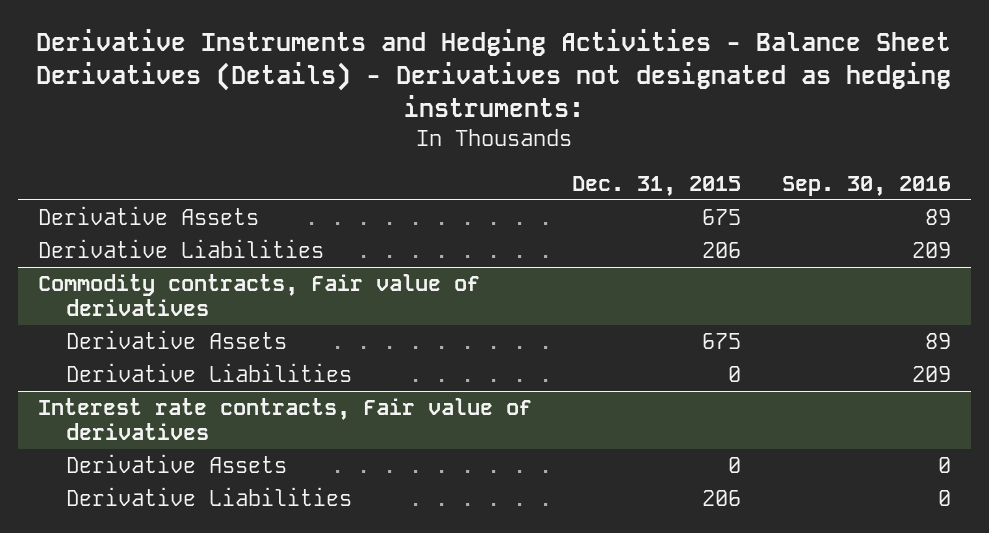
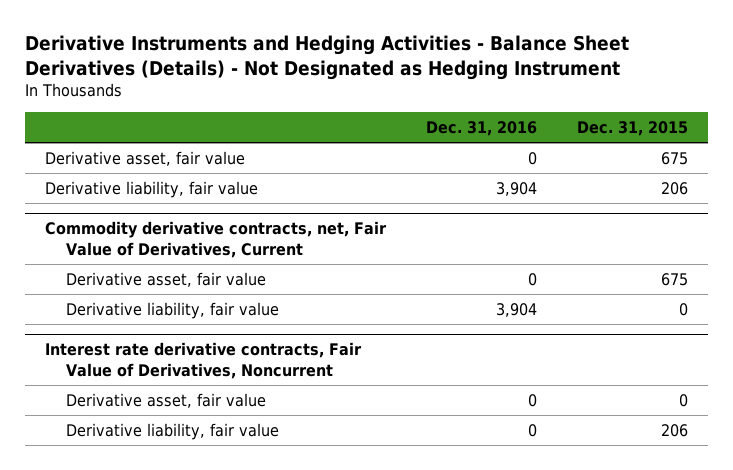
- Derivative Instruments and Hedging Activities - Balance Sheet Derivatives (Details) - Derivatives not designated as hedging instruments:
+ Derivative Instruments and Hedging Activities - Balance Sheet Derivatives (Details) - Not Designated as Hedging Instrument
- | Dec. 31, 2015 | Sep. 30, 2016
+ | Dec. 31, 2016 | Dec. 31, 2015
- Derivative Assets | 675 | 89
- Derivative Liabilities | 206 | 209
- Commodity contracts, Fair value of derivatives
- Derivative Assets | 675 | 89
- Derivative Liabilities | 0 | 209
- Interest rate contracts, Fair value of derivatives
- Derivative Assets | 0 | 0
- Derivative Liabilities | 206 | 0
+ Derivative asset, fair value | 0 | 675
+ Derivative liability, fair value | 3,904 | 206
+ Commodity derivative contracts, net, Fair Value of Derivatives, Current
+ Derivative asset, fair value | 0 | 675
+ Derivative liability, fair value | 3,904 | 0
+ Interest rate derivative contracts, Fair Value of Derivatives, Noncurrent
+ Derivative asset, fair value | 0 | 0
+ Derivative liability, fair value | 0 | 206

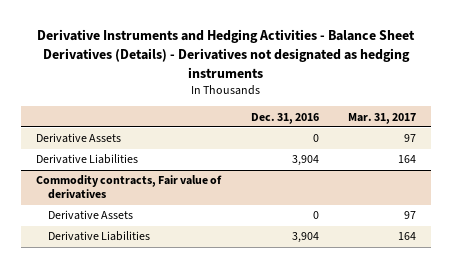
- Derivative Instruments and Hedging Activities - Balance Sheet Derivatives (Details) - Not Designated as Hedging Instrument
+ Derivative Instruments and Hedging Activities - Balance Sheet Derivatives (Details) - Derivatives not designated as hedging instruments
- | Dec. 31, 2016 | Dec. 31, 2015
+ | Dec. 31, 2016 | Mar. 31, 2017
- Derivative asset, fair value | 0 | 675
- Derivative liability, fair value | 3,904 | 206
- Commodity derivative contracts, net, Fair Value of Derivatives, Current
- Derivative asset, fair value | 0 | 675
- Derivative liability, fair value | 3,904 | 0
- Interest rate derivative contracts, Fair Value of Derivatives, Noncurrent
- Derivative asset, fair value | 0 | 0
- Derivative liability, fair value | 0 | 206
+ Derivative Assets | 0 | 97
+ Derivative Liabilities | 3,904 | 164
+ Commodity contracts, Fair value of derivatives
+ Derivative Assets | 0 | 97
+ Derivative Liabilities | 3,904 | 164

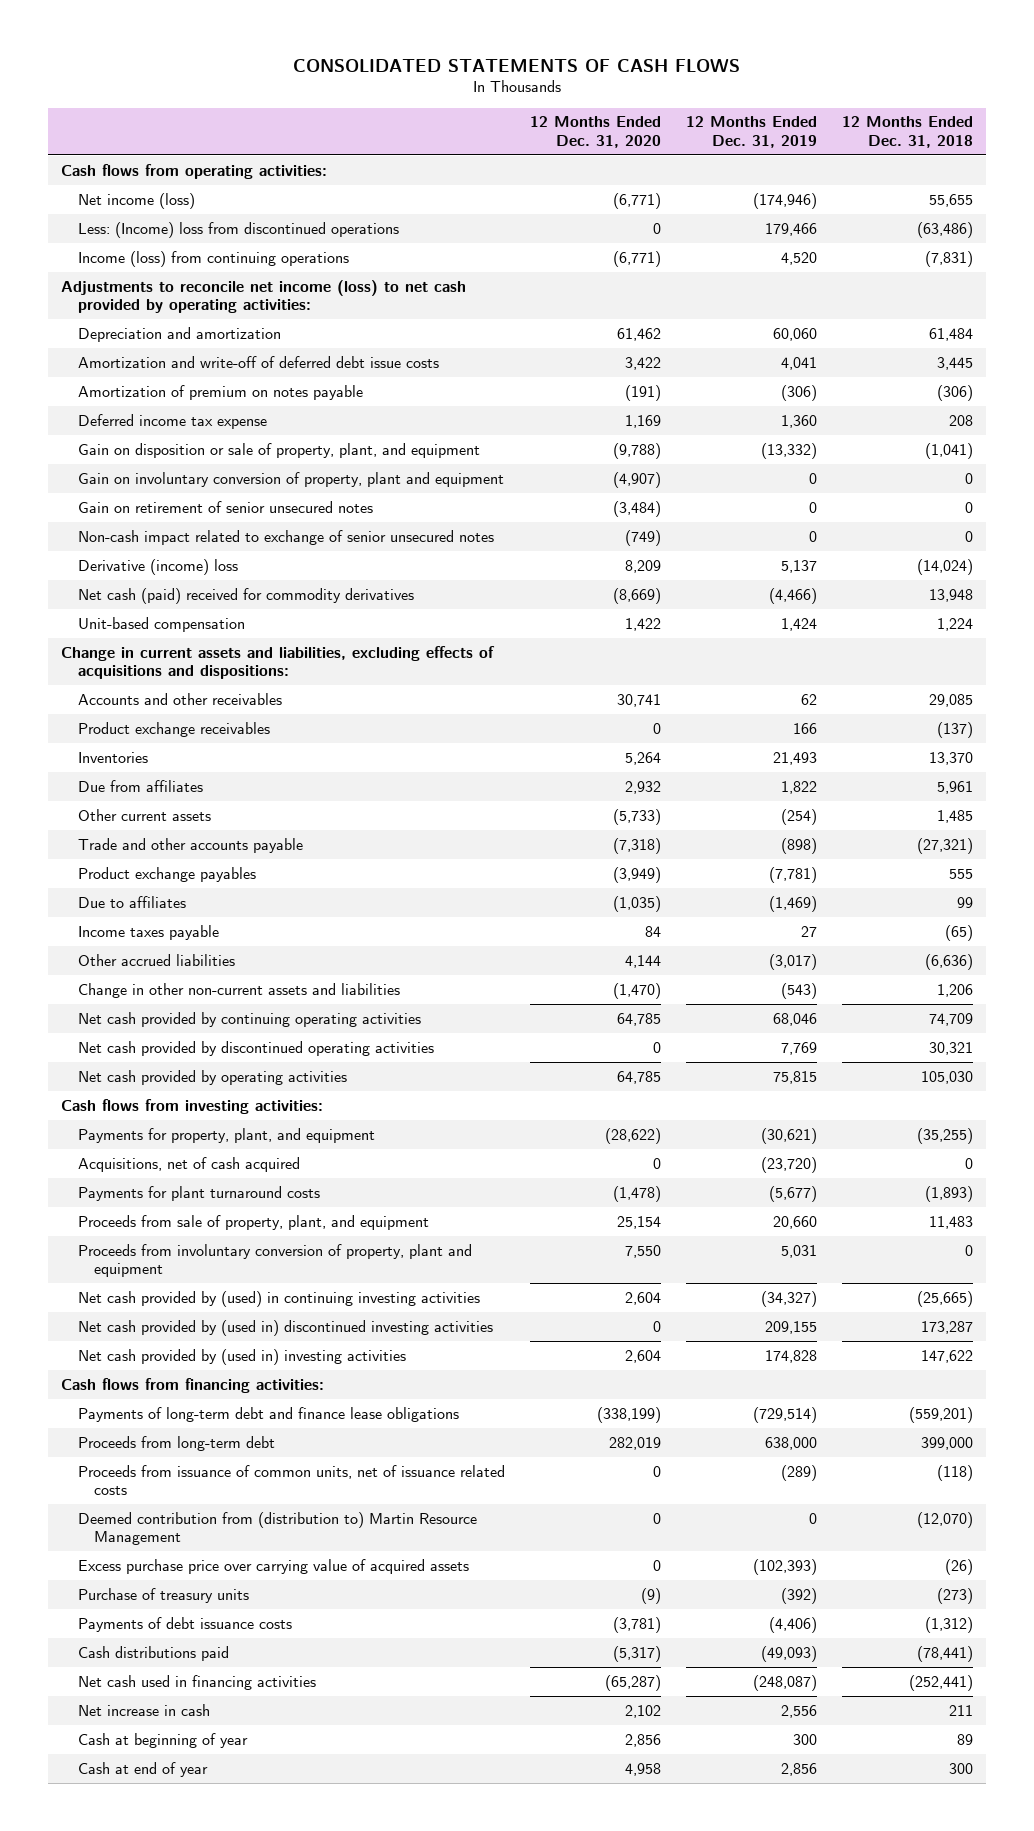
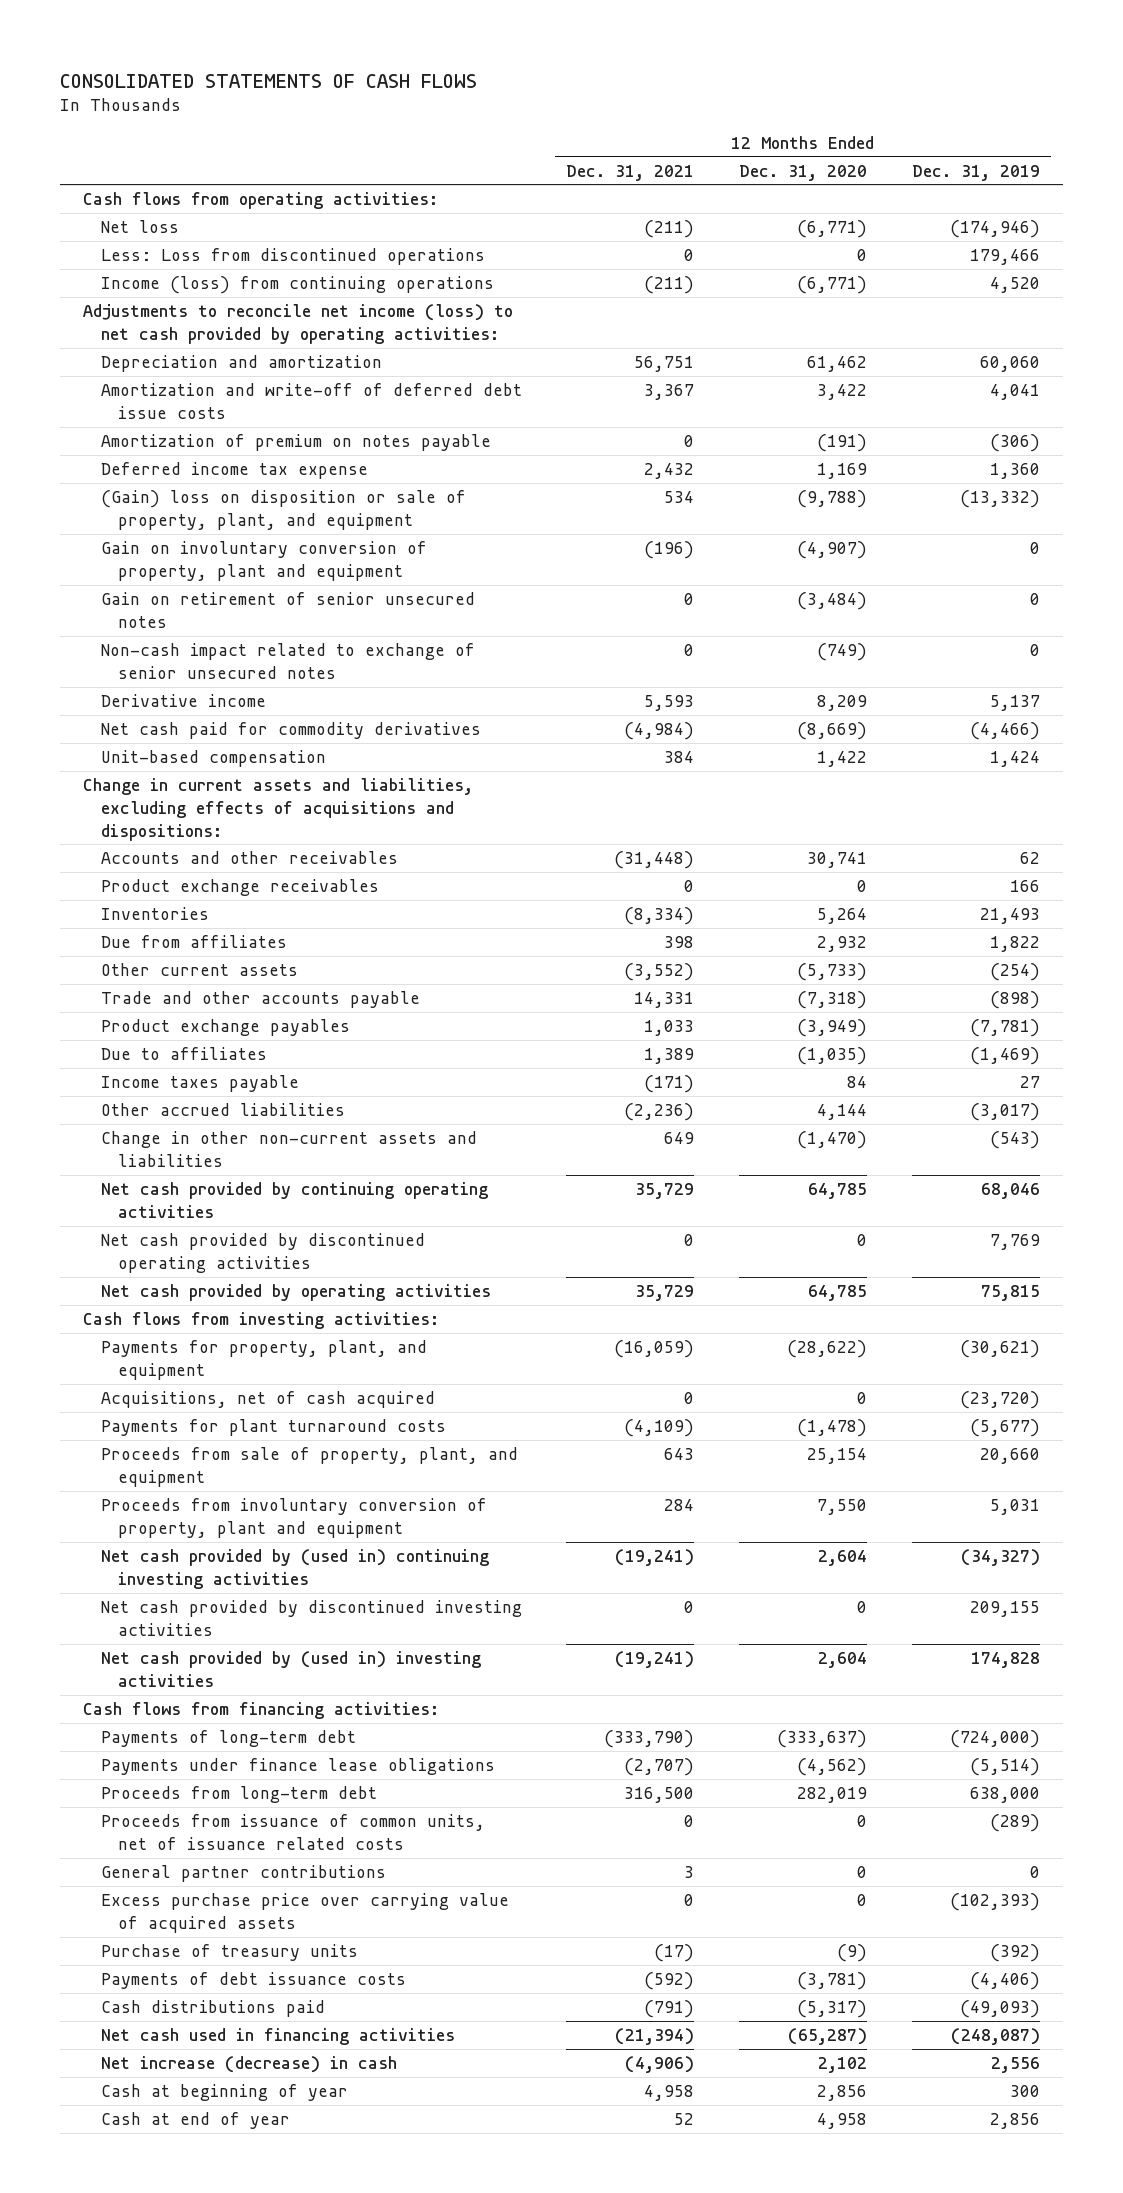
- | 12 Months Ended Dec. 31, 2020 | 12 Months Ended Dec. 31, 2019 | 12 Months Ended Dec. 31, 2018
+ | 12 Months Ended Dec. 31, 2021 | 12 Months Ended Dec. 31, 2020 | 12 Months Ended Dec. 31, 2019
- Net income (loss) | (6,771) | (174,946) | 55,655
- Less: (Income) loss from discontinued operations | 0 | 179,466 | (63,486)
+ Net loss | (211) | (6,771) | (174,946)
+ Less: Loss from discontinued operations | 0 | 0 | 179,466
- Gain on disposition or sale of property, plant, and equipment | (9,788) | (13,332) | (1,041)
+ (Gain) loss on disposition or sale of property, plant, and equipment | 534 | (9,788) | (13,332)
- Derivative (income) loss | 8,209 | 5,137 | (14,024)
- Net cash (paid) received for commodity derivatives | (8,669) | (4,466) | 13,948
+ Derivative income | 5,593 | 8,209 | 5,137
+ Net cash paid for commodity derivatives | (4,984) | (8,669) | (4,466)
- Net cash provided by (used) in continuing investing activities | 2,604 | (34,327) | (25,665)
- Net cash provided by (used in) discontinued investing activities | 0 | 209,155 | 173,287
+ Net cash provided by (used in) continuing investing activities | (19,241) | 2,604 | (34,327)
+ Net cash provided by discontinued investing activities | 0 | 0 | 209,155
- Payments of long-term debt and finance lease obligations | (338,199) | (729,514) | (559,201)
+ Payments of long-term debt | (333,790) | (333,637) | (724,000)
+ Payments under finance lease obligations | (2,707) | (4,562) | (5,514)
- Deemed contribution from (distribution to) Martin Resource Management | 0 | 0 | (12,070)
+ General partner contributions | 3 | 0 | 0
- Net increase in cash | 2,102 | 2,556 | 211
+ Net increase (decrease) in cash | (4,906) | 2,102 | 2,556

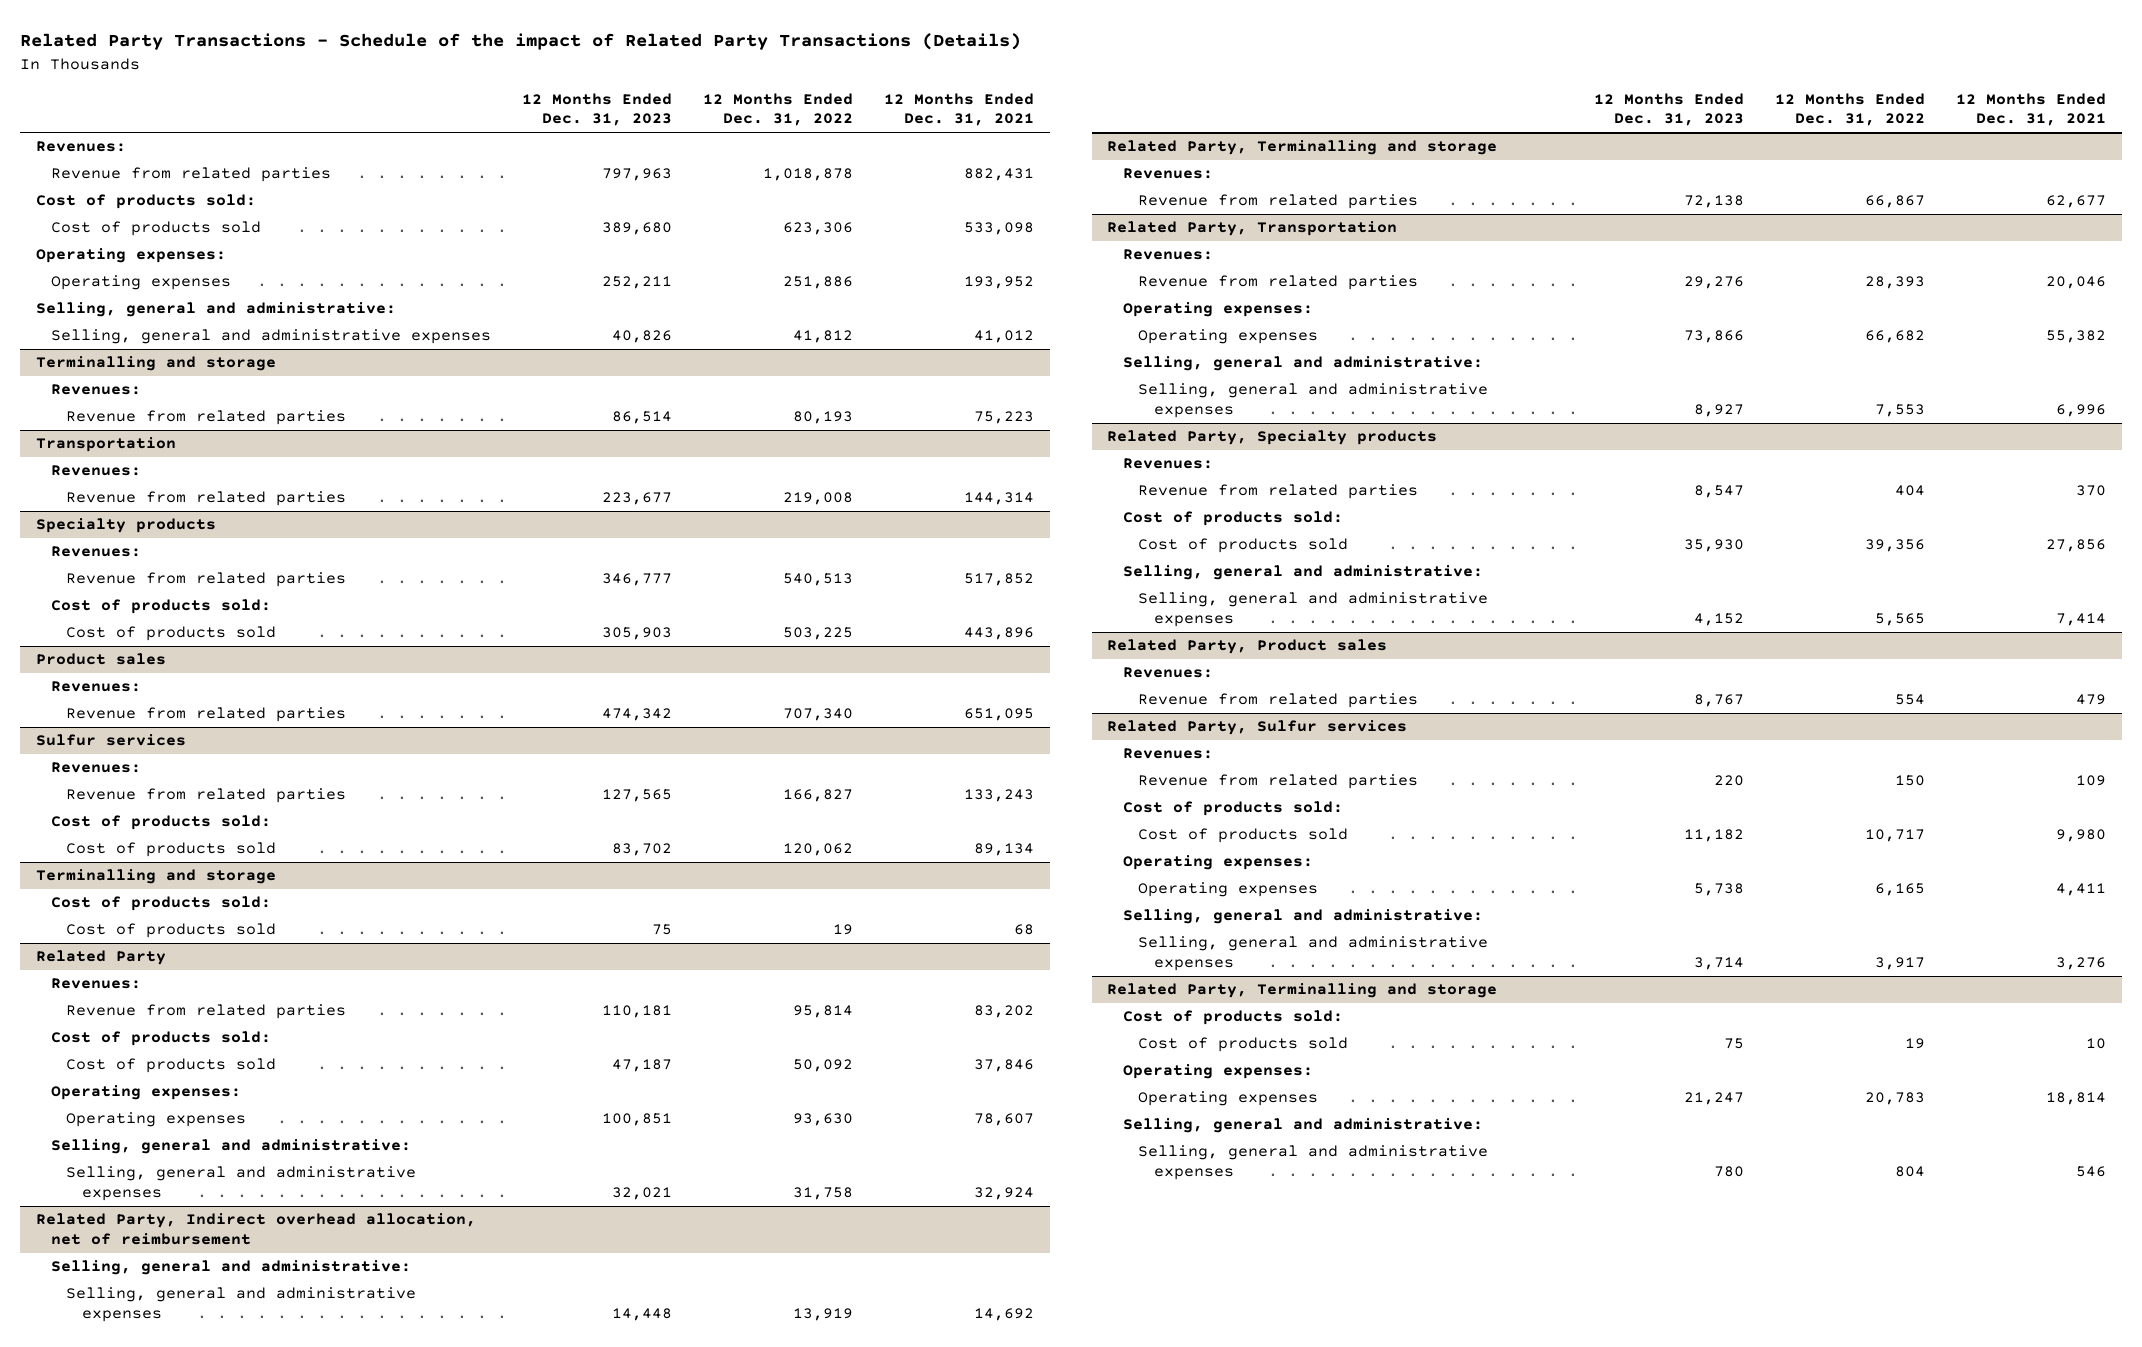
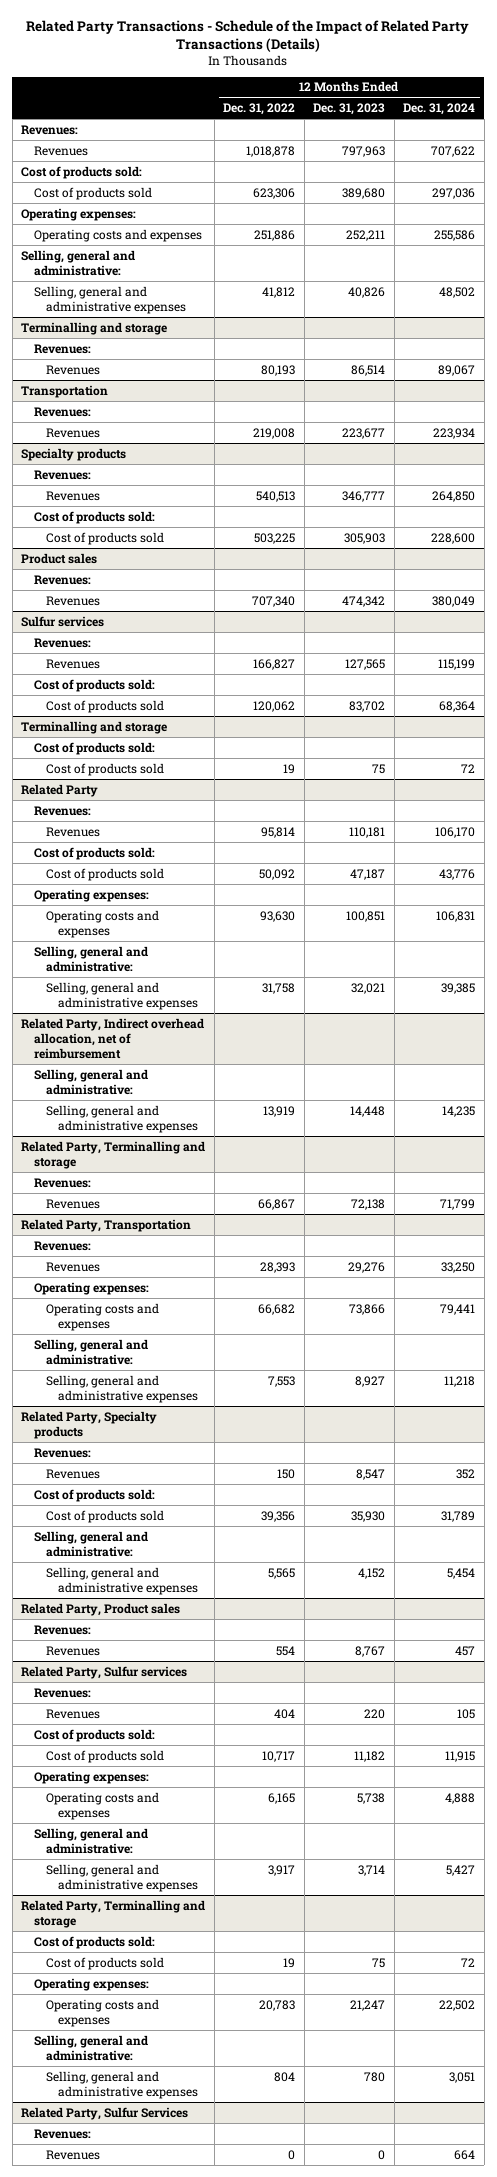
- Related Party Transactions - Schedule of the impact of Related Party Transactions (Details)
+ Related Party Transactions - Schedule of the Impact of Related Party Transactions (Details)
- | 12 Months Ended Dec. 31, 2023 | 12 Months Ended Dec. 31, 2022 | 12 Months Ended Dec. 31, 2021
+ | 12 Months Ended Dec. 31, 2022 | 12 Months Ended Dec. 31, 2023 | 12 Months Ended Dec. 31, 2024
- Revenue from related parties | 797,963 | 1,018,878 | 882,431
+ Revenues | 1,018,878 | 797,963 | 707,622
- Operating expenses | 252,211 | 251,886 | 193,952
+ Operating costs and expenses | 251,886 | 252,211 | 255,586
@ Terminalling and storage
- Revenue from related parties | 86,514 | 80,193 | 75,223
+ Revenues | 80,193 | 86,514 | 89,067
@ Transportation
- Revenue from related parties | 223,677 | 219,008 | 144,314
+ Revenues | 219,008 | 223,677 | 223,934
@ Specialty products
- Revenue from related parties | 346,777 | 540,513 | 517,852
+ Revenues | 540,513 | 346,777 | 264,850
@ Product sales
- Revenue from related parties | 474,342 | 707,340 | 651,095
+ Revenues | 707,340 | 474,342 | 380,049
@ Sulfur services
- Revenue from related parties | 127,565 | 166,827 | 133,243
+ Revenues | 166,827 | 127,565 | 115,199
@ Related Party
- Revenue from related parties | 110,181 | 95,814 | 83,202
+ Revenues | 95,814 | 110,181 | 106,170
- Operating expenses | 100,851 | 93,630 | 78,607
+ Operating costs and expenses | 93,630 | 100,851 | 106,831
@ Related Party, Terminalling and storage
- Revenue from related parties | 72,138 | 66,867 | 62,677
+ Revenues | 66,867 | 72,138 | 71,799
@ Related Party, Transportation
- Revenue from related parties | 29,276 | 28,393 | 20,046
+ Revenues | 28,393 | 29,276 | 33,250
- Operating expenses | 73,866 | 66,682 | 55,382
+ Operating costs and expenses | 66,682 | 73,866 | 79,441
@ Related Party, Specialty products
- Revenue from related parties | 8,547 | 404 | 370
+ Revenues | 150 | 8,547 | 352
@ Related Party, Product sales
- Revenue from related parties | 8,767 | 554 | 479
+ Revenues | 554 | 8,767 | 457
@ Related Party, Sulfur services
- Revenue from related parties | 220 | 150 | 109
+ Revenues | 404 | 220 | 105
- Operating expenses | 5,738 | 6,165 | 4,411
+ Operating costs and expenses | 6,165 | 5,738 | 4,888
@ Related Party, Terminalling and storage
- Operating expenses | 21,247 | 20,783 | 18,814
+ Operating costs and expenses | 20,783 | 21,247 | 22,502
+ Related Party, Sulfur Services
+ Revenues:
+ Revenues | 0 | 0 | 664

